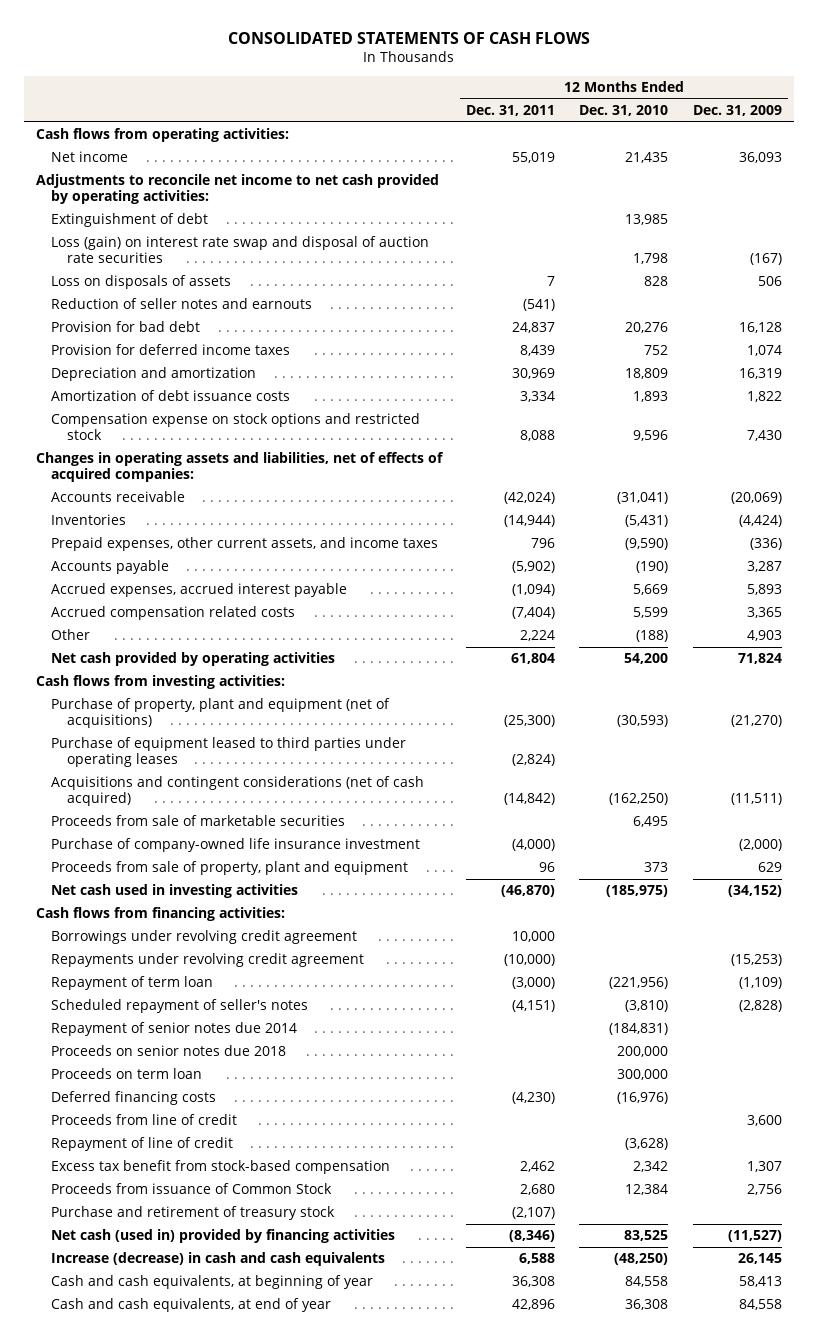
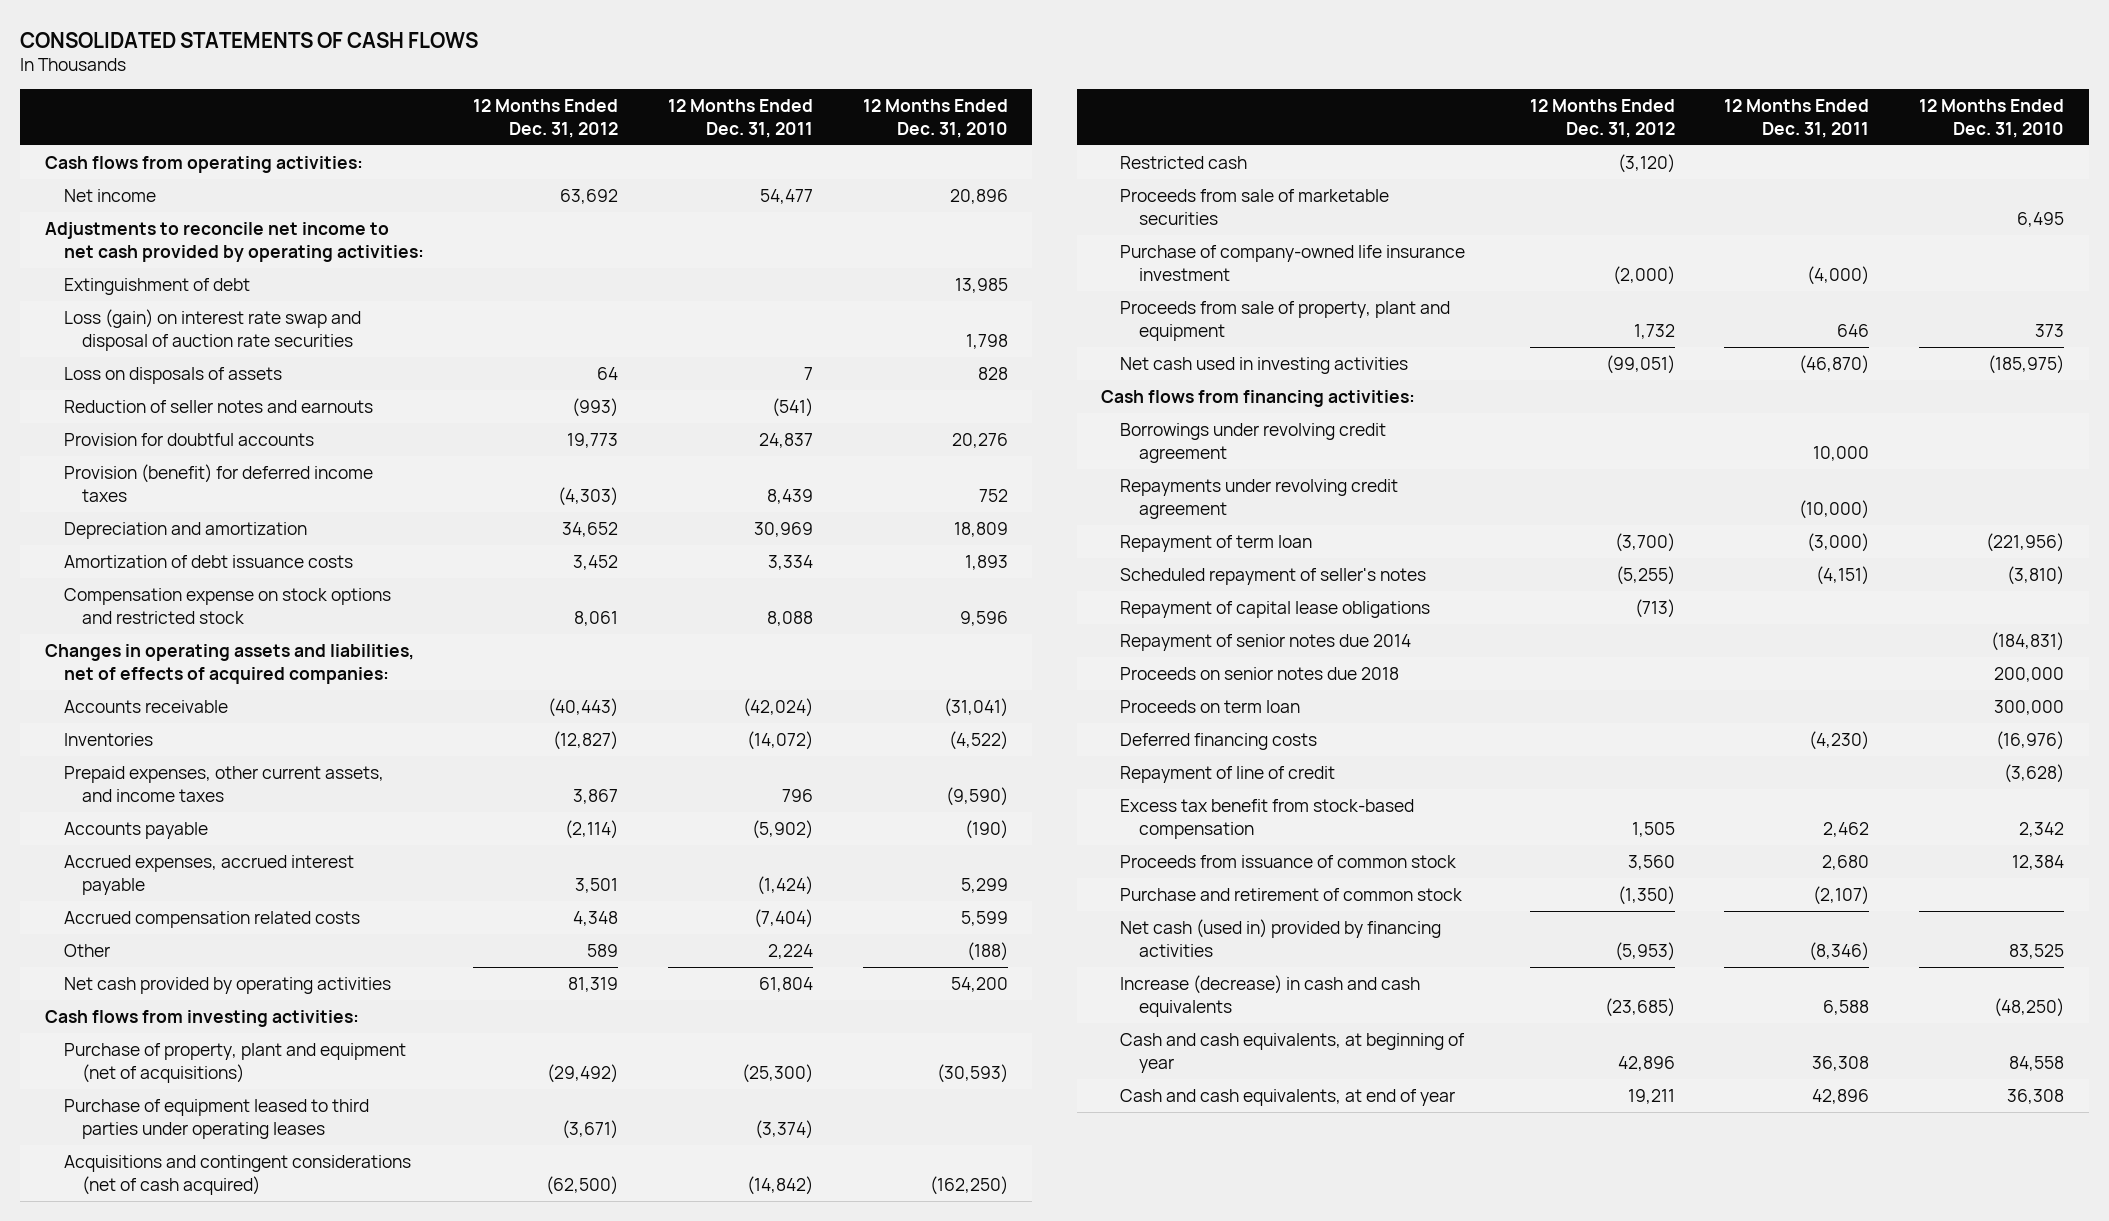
- | 12 Months Ended Dec. 31, 2011 | 12 Months Ended Dec. 31, 2010 | 12 Months Ended Dec. 31, 2009
+ | 12 Months Ended Dec. 31, 2012 | 12 Months Ended Dec. 31, 2011 | 12 Months Ended Dec. 31, 2010
- Net income | 55,019 | 21,435 | 36,093
+ Net income | 63,692 | 54,477 | 20,896
- Provision for bad debt | 24,837 | 20,276 | 16,128
- Provision for deferred income taxes | 8,439 | 752 | 1,074
+ Provision for doubtful accounts | 19,773 | 24,837 | 20,276
+ Provision (benefit) for deferred income taxes | (4,303) | 8,439 | 752
- Inventories | (14,944) | (5,431) | (4,424)
+ Inventories | (12,827) | (14,072) | (4,522)
- Accrued expenses, accrued interest payable | (1,094) | 5,669 | 5,893
+ Accrued expenses, accrued interest payable | 3,501 | (1,424) | 5,299
- Purchase of equipment leased to third parties under operating leases | (2,824) | |
+ Purchase of equipment leased to third parties under operating leases | (3,671) | (3,374) |
+ Restricted cash | (3,120) | |
- Proceeds from sale of property, plant and equipment | 96 | 373 | 629
+ Proceeds from sale of property, plant and equipment | 1,732 | 646 | 373
+ Repayment of capital lease obligations | (713) | |
- Proceeds from line of credit | | | 3,600
- Proceeds from issuance of Common Stock | 2,680 | 12,384 | 2,756
- Purchase and retirement of treasury stock | (2,107) | |
+ Proceeds from issuance of common stock | 3,560 | 2,680 | 12,384
+ Purchase and retirement of common stock | (1,350) | (2,107) |

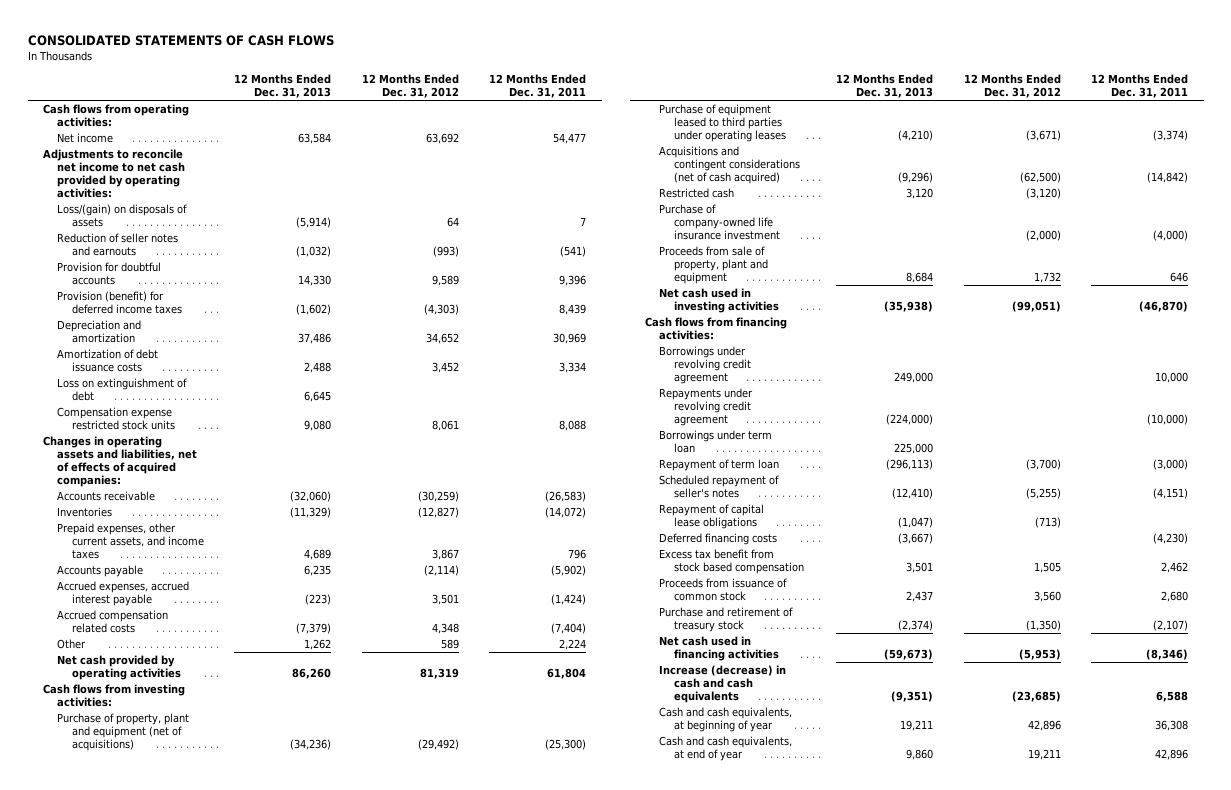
- | 12 Months Ended Dec. 31, 2012 | 12 Months Ended Dec. 31, 2011 | 12 Months Ended Dec. 31, 2010
+ | 12 Months Ended Dec. 31, 2013 | 12 Months Ended Dec. 31, 2012 | 12 Months Ended Dec. 31, 2011
- Extinguishment of debt | | | 13,985
- Loss (gain) on interest rate swap and disposal of auction rate securities | | | 1,798
- Loss on disposals of assets | 64 | 7 | 828
+ Loss/(gain) on disposals of assets | (5,914) | 64 | 7
- Provision for doubtful accounts | 19,773 | 24,837 | 20,276
+ Provision for doubtful accounts | 14,330 | 9,589 | 9,396
- Compensation expense on stock options and restricted stock | 8,061 | 8,088 | 9,596
+ Loss on extinguishment of debt | 6,645 | |
+ Compensation expense restricted stock units | 9,080 | 8,061 | 8,088
- Accounts receivable | (40,443) | (42,024) | (31,041)
+ Accounts receivable | (32,060) | (30,259) | (26,583)
- Proceeds from sale of marketable securities | | | 6,495
+ Borrowings under term loan | 225,000 | |
- Repayment of senior notes due 2014 | | | (184,831)
- Proceeds on senior notes due 2018 | | | 200,000
- Proceeds on term loan | | | 300,000
- Repayment of line of credit | | | (3,628)
- Excess tax benefit from stock-based compensation | 1,505 | 2,462 | 2,342
+ Excess tax benefit from stock based compensation | 3,501 | 1,505 | 2,462
- Purchase and retirement of common stock | (1,350) | (2,107) |
- Net cash (used in) provided by financing activities | (5,953) | (8,346) | 83,525
+ Purchase and retirement of treasury stock | (2,374) | (1,350) | (2,107)
+ Net cash used in financing activities | (59,673) | (5,953) | (8,346)

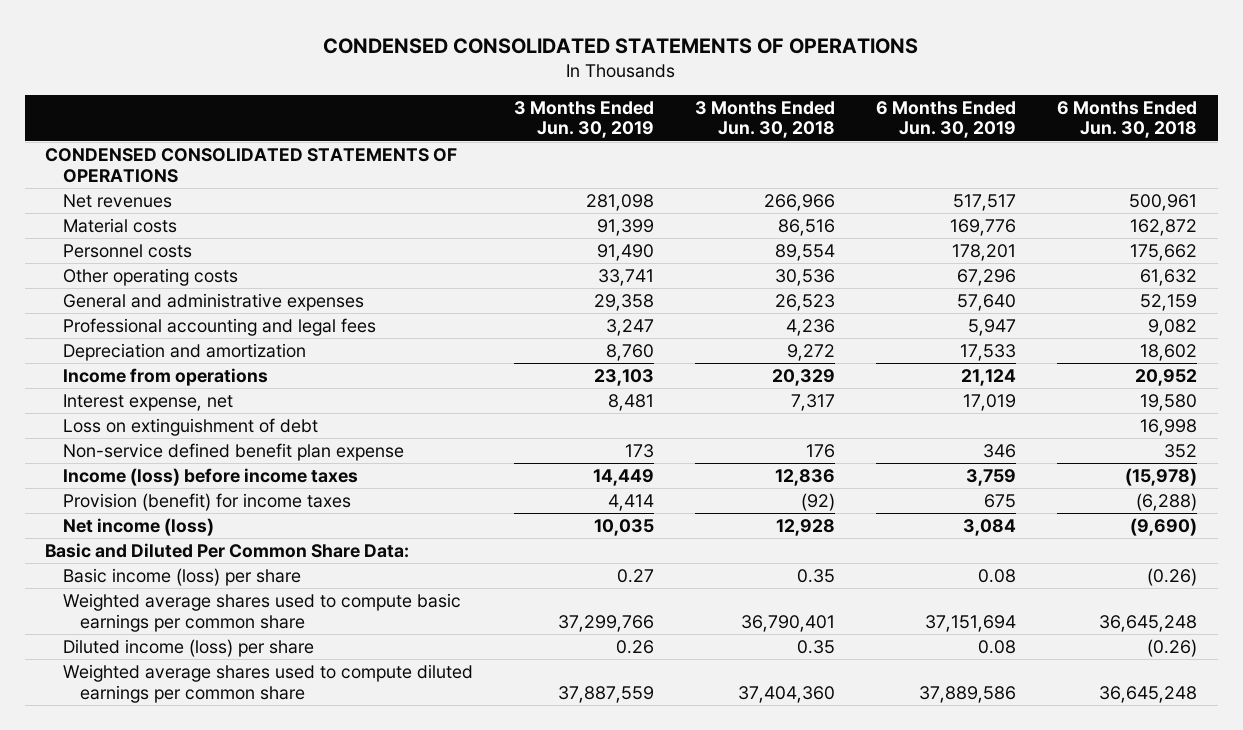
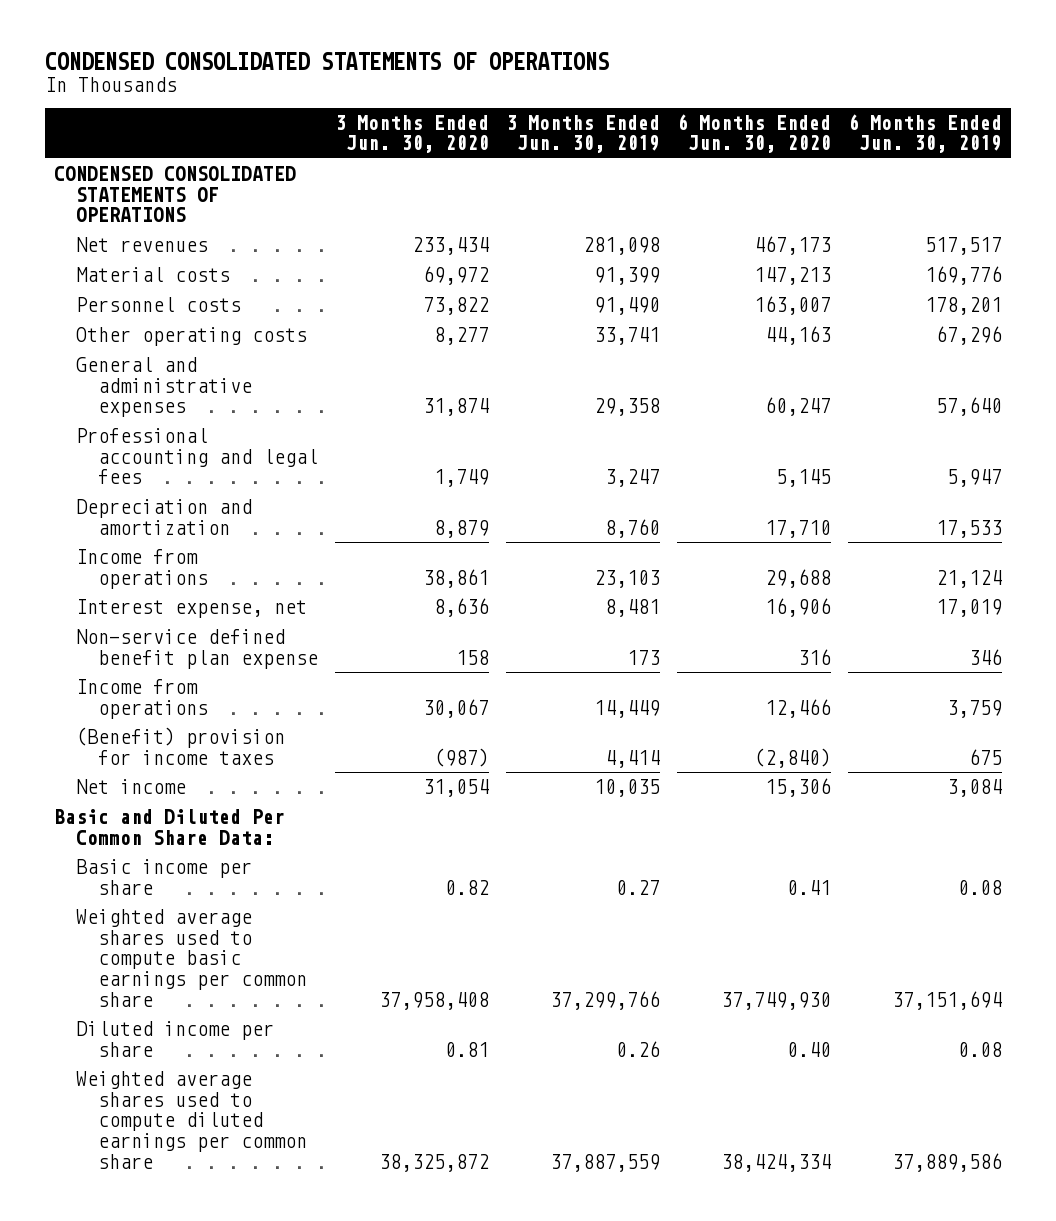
- | 3 Months Ended Jun. 30, 2019 | 3 Months Ended Jun. 30, 2018 | 6 Months Ended Jun. 30, 2019 | 6 Months Ended Jun. 30, 2018
+ | 3 Months Ended Jun. 30, 2020 | 3 Months Ended Jun. 30, 2019 | 6 Months Ended Jun. 30, 2020 | 6 Months Ended Jun. 30, 2019
- Loss on extinguishment of debt | | | | 16,998
- Income (loss) before income taxes | 14,449 | 12,836 | 3,759 | (15,978)
- Provision (benefit) for income taxes | 4,414 | (92) | 675 | (6,288)
- Net income (loss) | 10,035 | 12,928 | 3,084 | (9,690)
+ Income from operations | 30,067 | 14,449 | 12,466 | 3,759
+ (Benefit) provision for income taxes | (987) | 4,414 | (2,840) | 675
+ Net income | 31,054 | 10,035 | 15,306 | 3,084
- Basic income (loss) per share | 0.27 | 0.35 | 0.08 | (0.26)
+ Basic income per share | 0.82 | 0.27 | 0.41 | 0.08
- Diluted income (loss) per share | 0.26 | 0.35 | 0.08 | (0.26)
+ Diluted income per share | 0.81 | 0.26 | 0.40 | 0.08

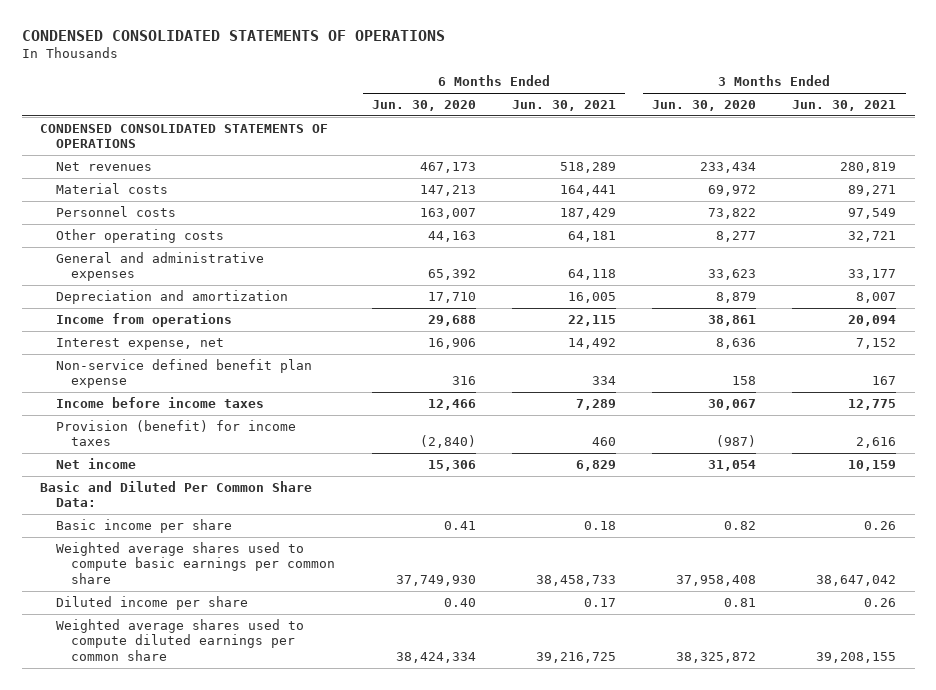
- | 3 Months Ended Jun. 30, 2020 | 3 Months Ended Jun. 30, 2019 | 6 Months Ended Jun. 30, 2020 | 6 Months Ended Jun. 30, 2019
+ | 6 Months Ended Jun. 30, 2020 | 6 Months Ended Jun. 30, 2021 | 3 Months Ended Jun. 30, 2020 | 3 Months Ended Jun. 30, 2021
- General and administrative expenses | 31,874 | 29,358 | 60,247 | 57,640
- Professional accounting and legal fees | 1,749 | 3,247 | 5,145 | 5,947
+ General and administrative expenses | 65,392 | 64,118 | 33,623 | 33,177
- Income from operations | 30,067 | 14,449 | 12,466 | 3,759
- (Benefit) provision for income taxes | (987) | 4,414 | (2,840) | 675
+ Income before income taxes | 12,466 | 7,289 | 30,067 | 12,775
+ Provision (benefit) for income taxes | (2,840) | 460 | (987) | 2,616

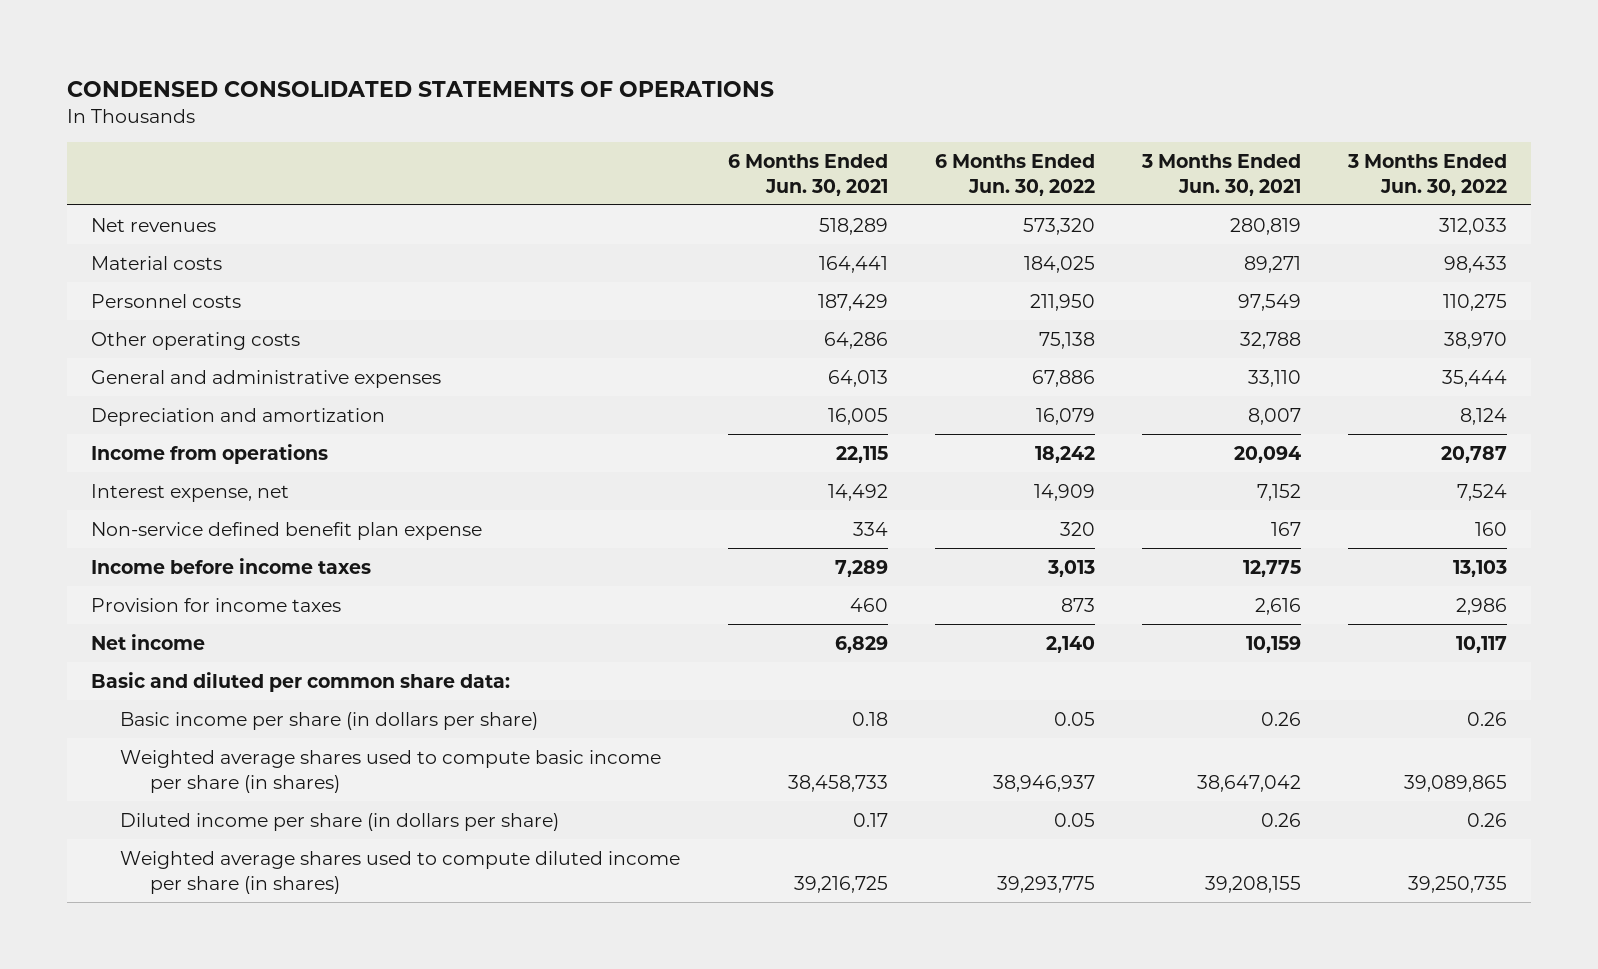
- | 6 Months Ended Jun. 30, 2020 | 6 Months Ended Jun. 30, 2021 | 3 Months Ended Jun. 30, 2020 | 3 Months Ended Jun. 30, 2021
+ | 6 Months Ended Jun. 30, 2021 | 6 Months Ended Jun. 30, 2022 | 3 Months Ended Jun. 30, 2021 | 3 Months Ended Jun. 30, 2022
- CONDENSED CONSOLIDATED STATEMENTS OF OPERATIONS
- Other operating costs | 44,163 | 64,181 | 8,277 | 32,721
- General and administrative expenses | 65,392 | 64,118 | 33,623 | 33,177
+ Other operating costs | 64,286 | 75,138 | 32,788 | 38,970
+ General and administrative expenses | 64,013 | 67,886 | 33,110 | 35,444
- Provision (benefit) for income taxes | (2,840) | 460 | (987) | 2,616
+ Provision for income taxes | 460 | 873 | 2,616 | 2,986
- Basic and Diluted Per Common Share Data:
- Basic income per share | 0.41 | 0.18 | 0.82 | 0.26
- Weighted average shares used to compute basic earnings per common share | 37,749,930 | 38,458,733 | 37,958,408 | 38,647,042
- Diluted income per share | 0.40 | 0.17 | 0.81 | 0.26
- Weighted average shares used to compute diluted earnings per common share | 38,424,334 | 39,216,725 | 38,325,872 | 39,208,155
+ Basic and diluted per common share data:
+ Basic income per share (in dollars per share) | 0.18 | 0.05 | 0.26 | 0.26
+ Weighted average shares used to compute basic income per share (in shares) | 38,458,733 | 38,946,937 | 38,647,042 | 39,089,865
+ Diluted income per share (in dollars per share) | 0.17 | 0.05 | 0.26 | 0.26
+ Weighted average shares used to compute diluted income per share (in shares) | 39,216,725 | 39,293,775 | 39,208,155 | 39,250,735

